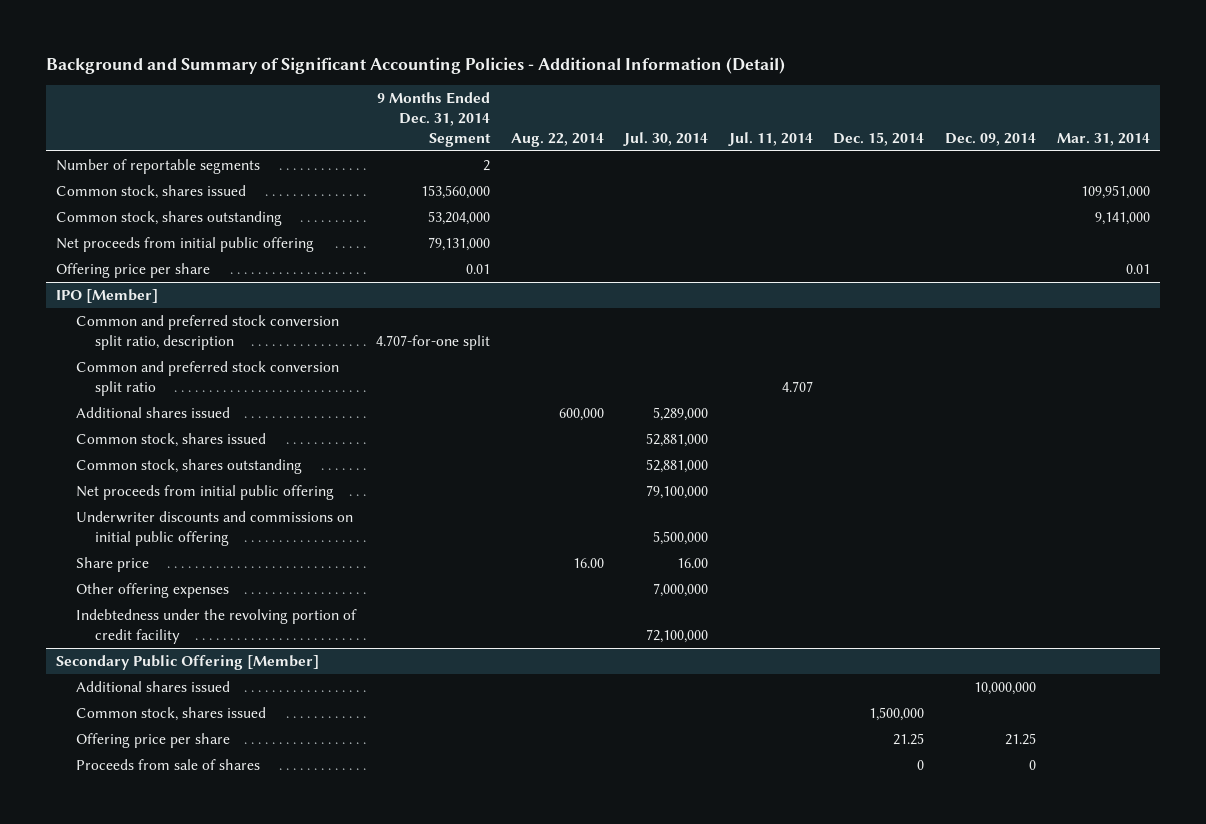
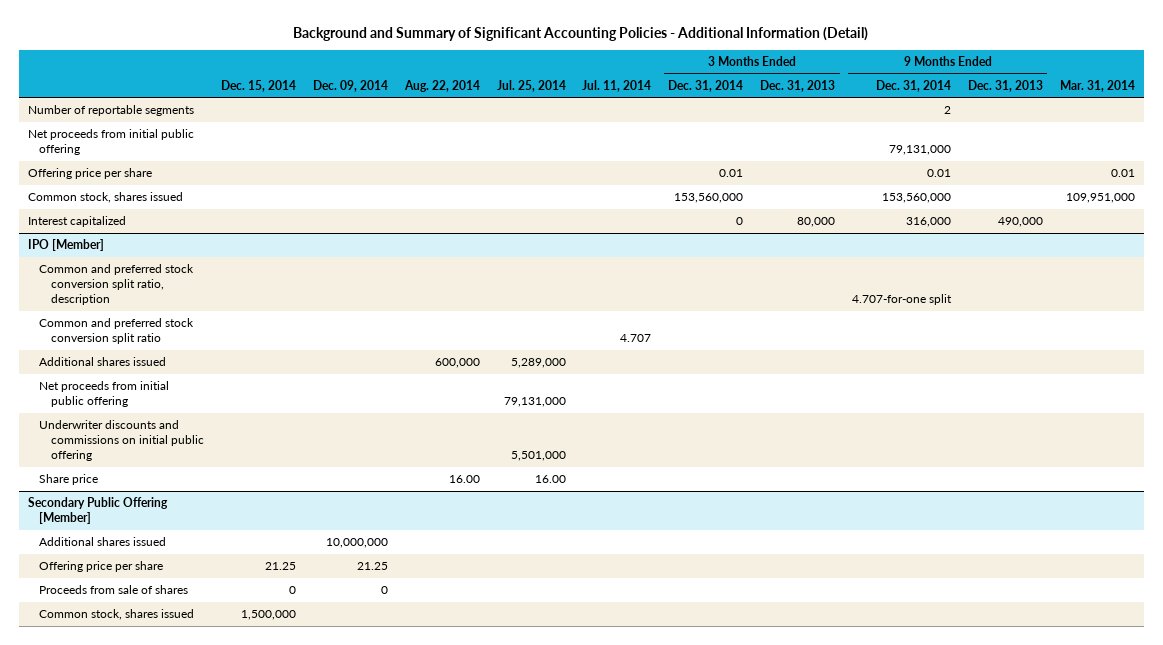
- | 9 Months Ended Dec. 31, 2014 Segment | Aug. 22, 2014 | Jul. 30, 2014 | Jul. 11, 2014 | Dec. 15, 2014 | Dec. 09, 2014 | Mar. 31, 2014
+ | Dec. 15, 2014 | Dec. 09, 2014 | Aug. 22, 2014 | Jul. 25, 2014 | Jul. 11, 2014 | 3 Months Ended Dec. 31, 2014 | 3 Months Ended Dec. 31, 2013 | 9 Months Ended Dec. 31, 2014 | 9 Months Ended Dec. 31, 2013 | Mar. 31, 2014
- Common stock, shares outstanding | 53,204,000 | | | | | | 9,141,000
moved down: Common stock, shares issued | | | | | | 153,560,000 | | 153,560,000 | | 109,951,000
+ Interest capitalized | | | | | | 0 | 80,000 | 316,000 | 490,000 |
@ IPO [Member]
- Common stock, shares issued | | | 52,881,000 | | | |
- Common stock, shares outstanding | | | 52,881,000 | | | |
- Other offering expenses | | | 7,000,000 | | | |
- Indebtedness under the revolving portion of credit facility | | | 72,100,000 | | | |
@ Secondary Public Offering [Member]
moved down: Common stock, shares issued | 1,500,000 | | | | | | | | |

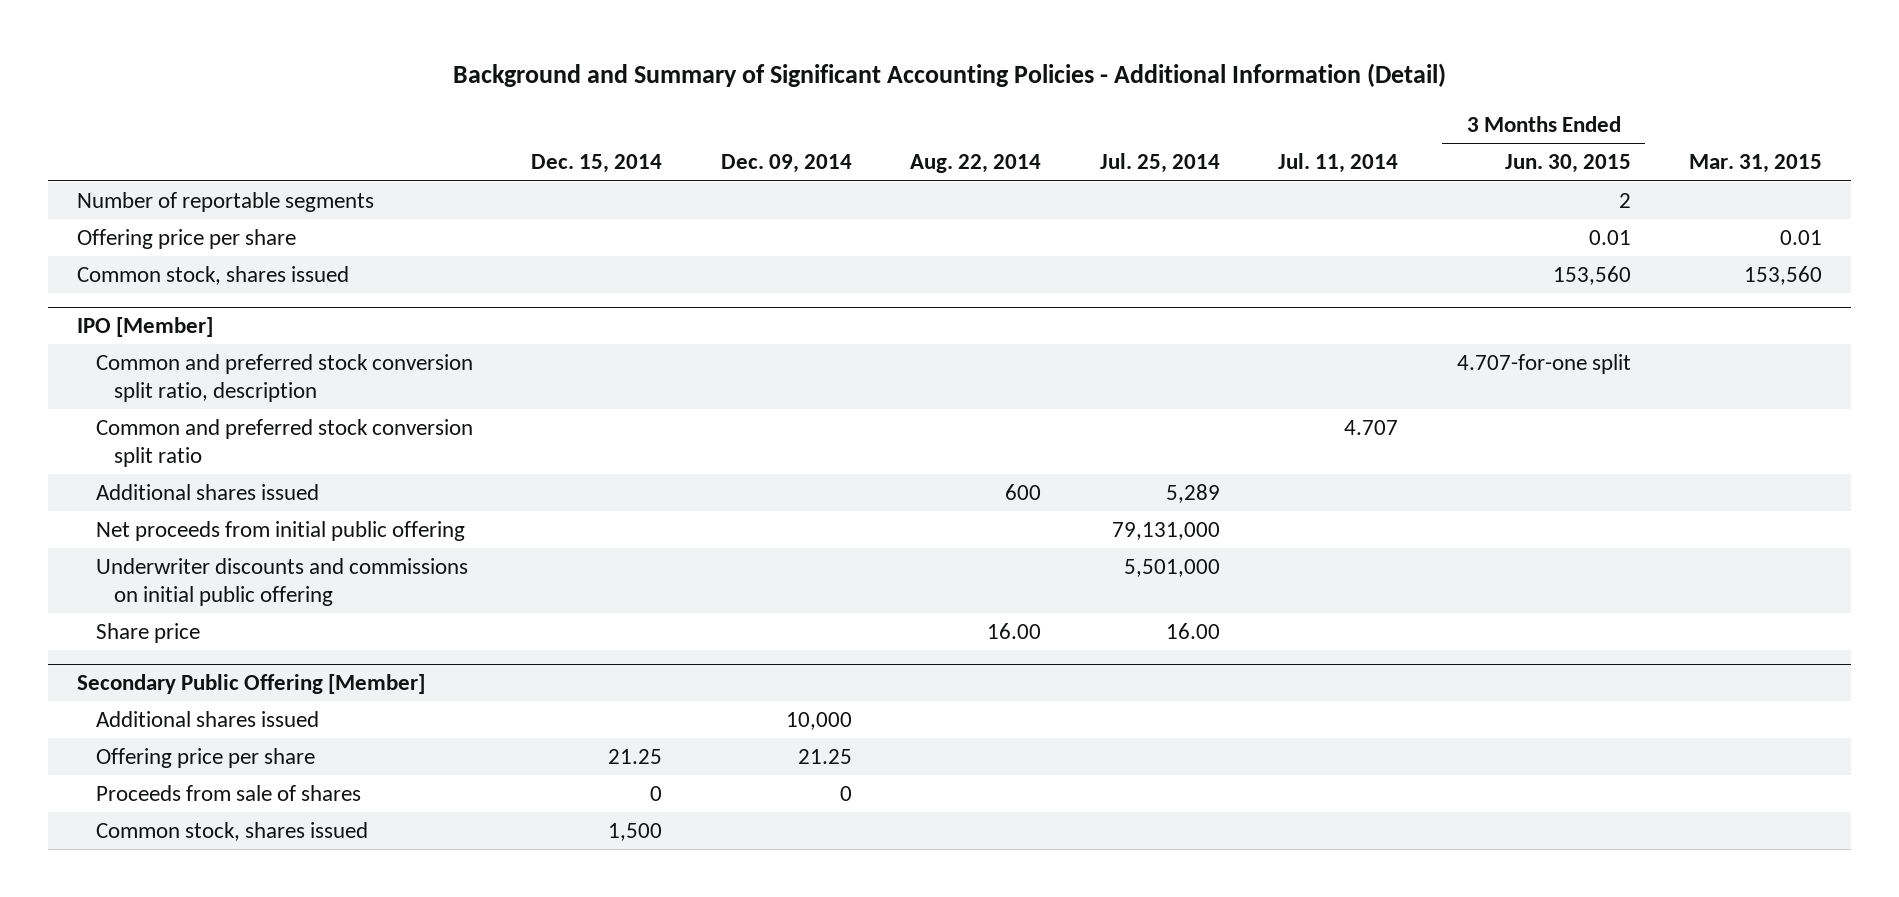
- | Dec. 15, 2014 | Dec. 09, 2014 | Aug. 22, 2014 | Jul. 25, 2014 | Jul. 11, 2014 | 3 Months Ended Dec. 31, 2014 | 3 Months Ended Dec. 31, 2013 | 9 Months Ended Dec. 31, 2014 | 9 Months Ended Dec. 31, 2013 | Mar. 31, 2014
+ | Dec. 15, 2014 | Dec. 09, 2014 | Aug. 22, 2014 | Jul. 25, 2014 | Jul. 11, 2014 | 3 Months Ended Jun. 30, 2015 | Mar. 31, 2015
- Net proceeds from initial public offering | | | | | | | | 79,131,000 | |
- Interest capitalized | | | | | | 0 | 80,000 | 316,000 | 490,000 |
@ IPO [Member]
- Additional shares issued | | | 600,000 | 5,289,000 | | | | | |
+ Additional shares issued | | | 600 | 5,289 | | |
@ Secondary Public Offering [Member]
- Additional shares issued | | 10,000,000 | | | | | | | |
+ Additional shares issued | | 10,000 | | | | |
- Common stock, shares issued | 1,500,000 | | | | | | | | |
+ Common stock, shares issued | 1,500 | | | | | |

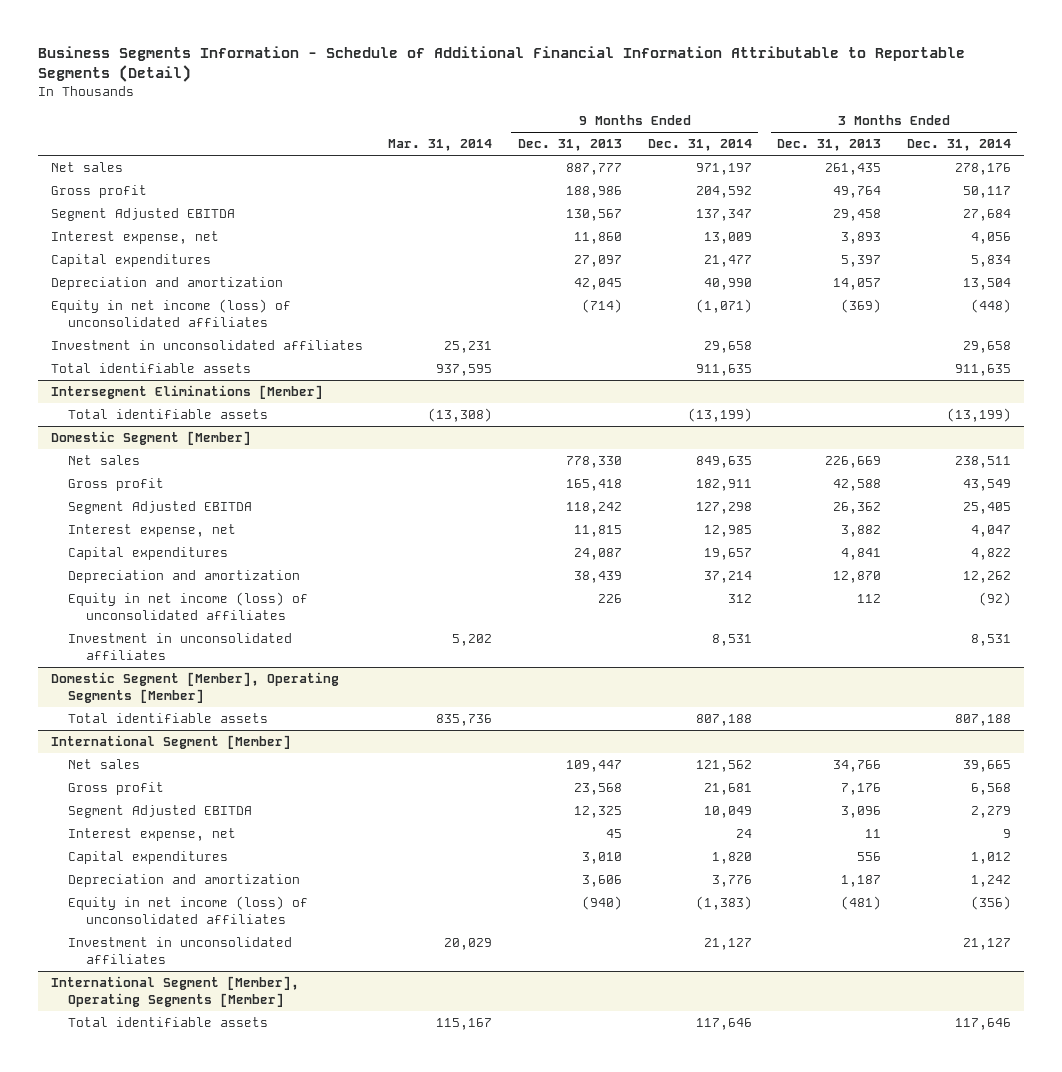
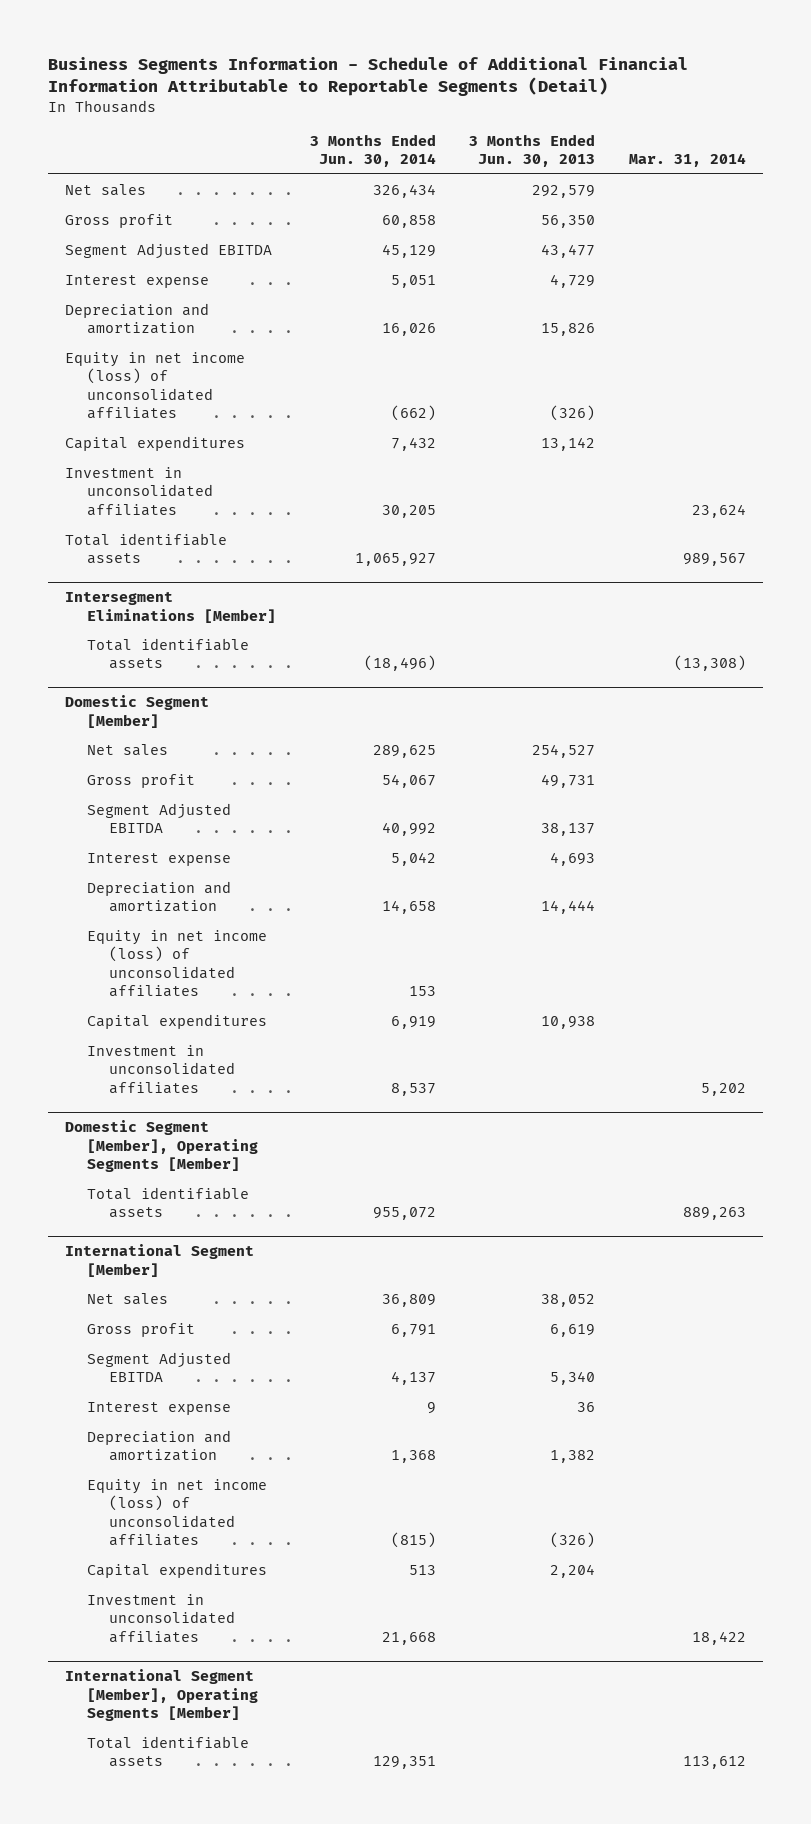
- | Mar. 31, 2014 | 9 Months Ended Dec. 31, 2013 | 9 Months Ended Dec. 31, 2014 | 3 Months Ended Dec. 31, 2013 | 3 Months Ended Dec. 31, 2014
+ | 3 Months Ended Jun. 30, 2014 | 3 Months Ended Jun. 30, 2013 | Mar. 31, 2014
- Interest expense, net | | 11,860 | 13,009 | 3,893 | 4,056
+ Interest expense | 5,051 | 4,729 |
- Investment in unconsolidated affiliates | 25,231 | | 29,658 | | 29,658
- Total identifiable assets | 937,595 | | 911,635 | | 911,635
moved down: Capital expenditures | 7,432 | 13,142 |
+ Investment in unconsolidated affiliates | 30,205 | | 23,624
+ Total identifiable assets | 1,065,927 | | 989,567
@ Domestic Segment [Member]
- Interest expense, net | | 11,815 | 12,985 | 3,882 | 4,047
+ Interest expense | 5,042 | 4,693 |
moved down: Capital expenditures | 6,919 | 10,938 |
@ Domestic Segment [Member], Operating Segments [Member]
- Total identifiable assets | 835,736 | | 807,188 | | 807,188
+ Total identifiable assets | 955,072 | | 889,263
@ International Segment [Member]
- Interest expense, net | | 45 | 24 | 11 | 9
+ Interest expense | 9 | 36 |
- Investment in unconsolidated affiliates | 20,029 | | 21,127 | | 21,127
moved down: Capital expenditures | 513 | 2,204 |
+ Investment in unconsolidated affiliates | 21,668 | | 18,422
@ International Segment [Member], Operating Segments [Member]
- Total identifiable assets | 115,167 | | 117,646 | | 117,646
+ Total identifiable assets | 129,351 | | 113,612

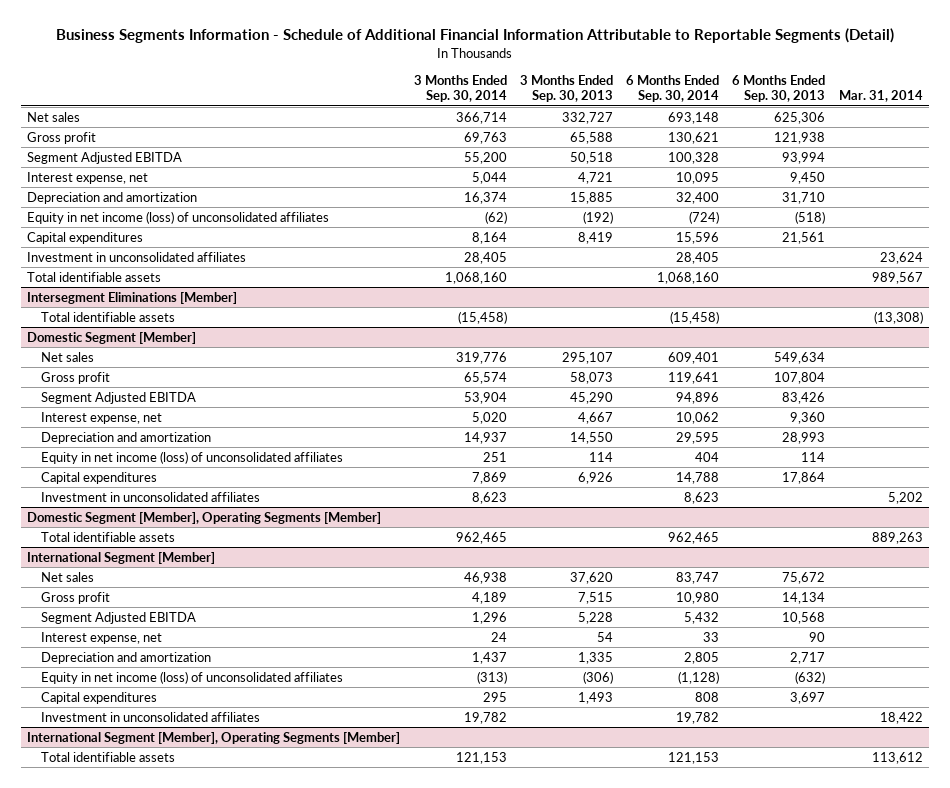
- | 3 Months Ended Jun. 30, 2014 | 3 Months Ended Jun. 30, 2013 | Mar. 31, 2014
+ | 3 Months Ended Sep. 30, 2014 | 3 Months Ended Sep. 30, 2013 | 6 Months Ended Sep. 30, 2014 | 6 Months Ended Sep. 30, 2013 | Mar. 31, 2014
- Interest expense | 5,051 | 4,729 |
+ Interest expense, net | 5,044 | 4,721 | 10,095 | 9,450 |
@ Domestic Segment [Member]
- Interest expense | 5,042 | 4,693 |
+ Interest expense, net | 5,020 | 4,667 | 10,062 | 9,360 |
@ International Segment [Member]
- Interest expense | 9 | 36 |
+ Interest expense, net | 24 | 54 | 33 | 90 |

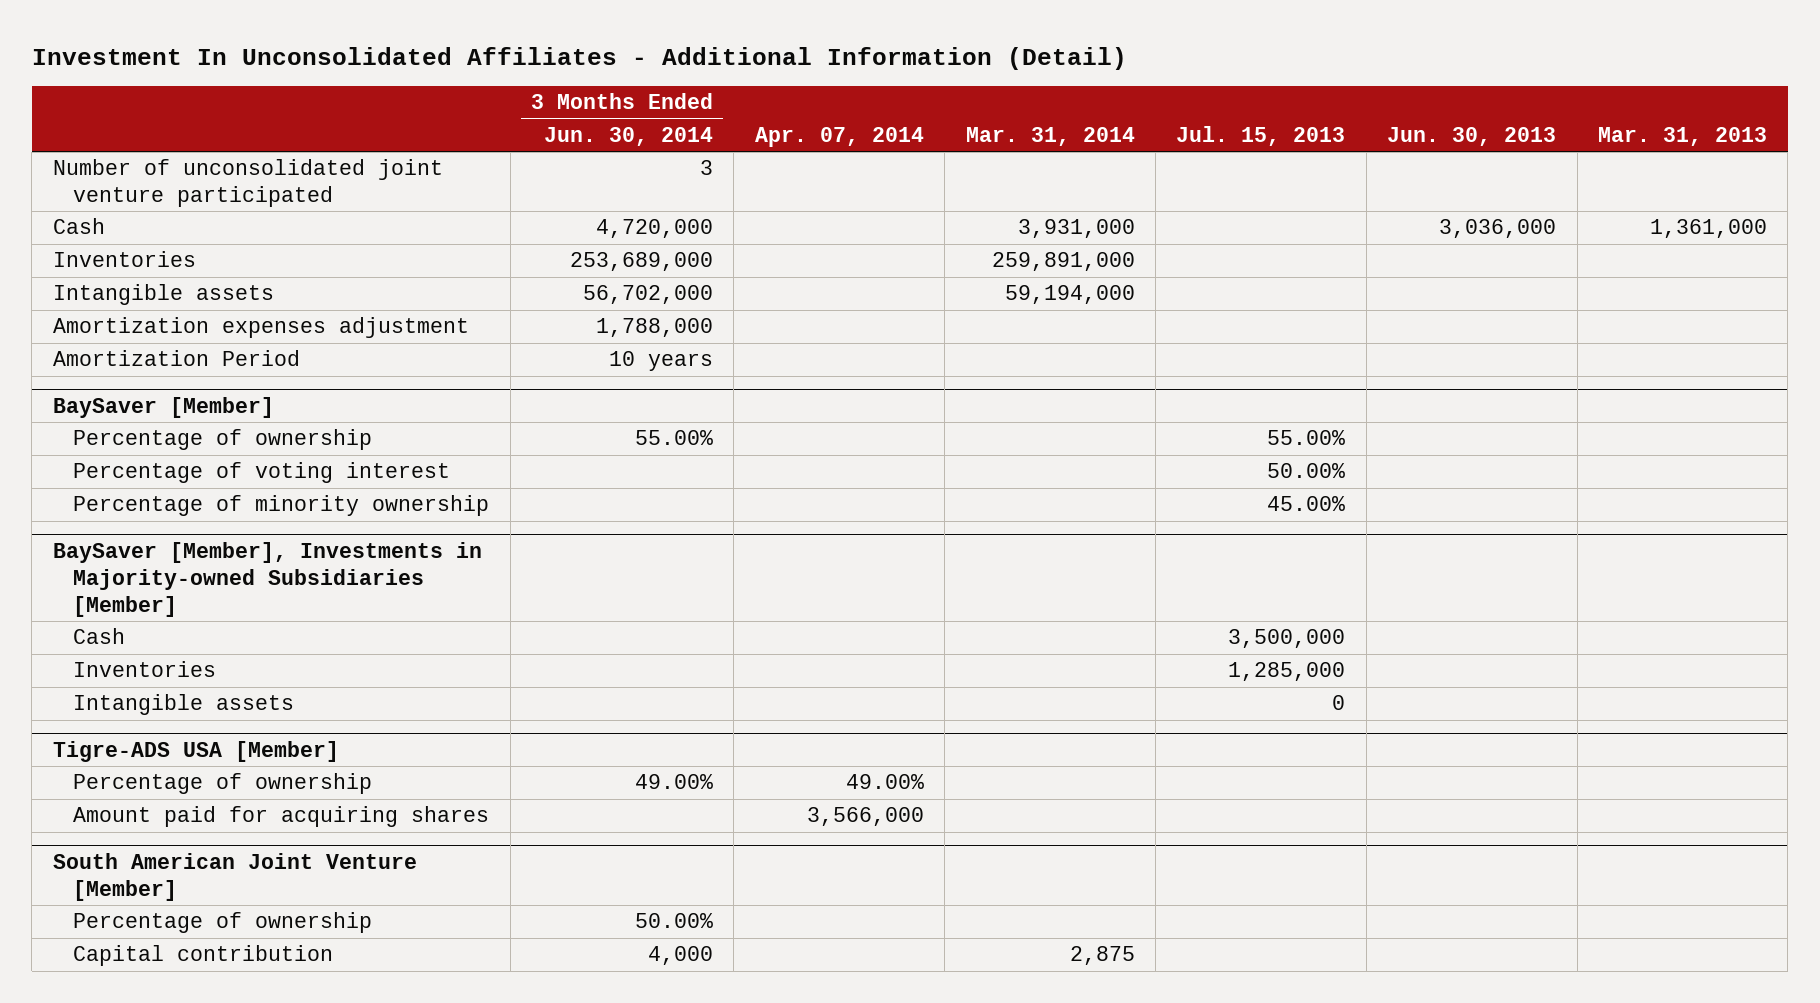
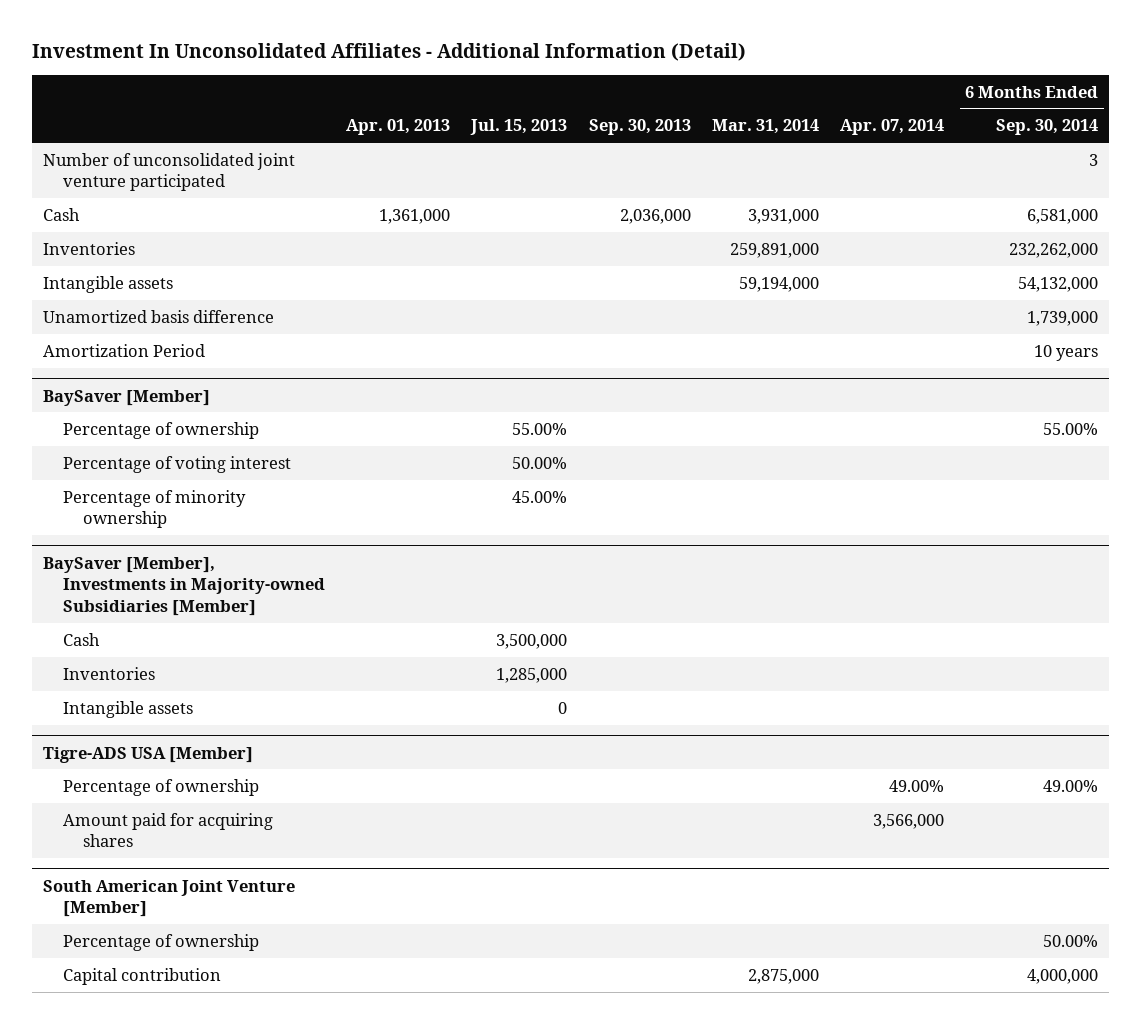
- | 3 Months Ended Jun. 30, 2014 | Apr. 07, 2014 | Mar. 31, 2014 | Jul. 15, 2013 | Jun. 30, 2013 | Mar. 31, 2013
+ | Apr. 01, 2013 | Jul. 15, 2013 | Sep. 30, 2013 | Mar. 31, 2014 | Apr. 07, 2014 | 6 Months Ended Sep. 30, 2014
- Amortization expenses adjustment | 1,788,000 | | | | |
+ Unamortized basis difference | | | | | | 1,739,000
@ South American Joint Venture [Member]
- Capital contribution | 4,000 | | 2,875 | | |
+ Capital contribution | | | | 2,875,000 | | 4,000,000

